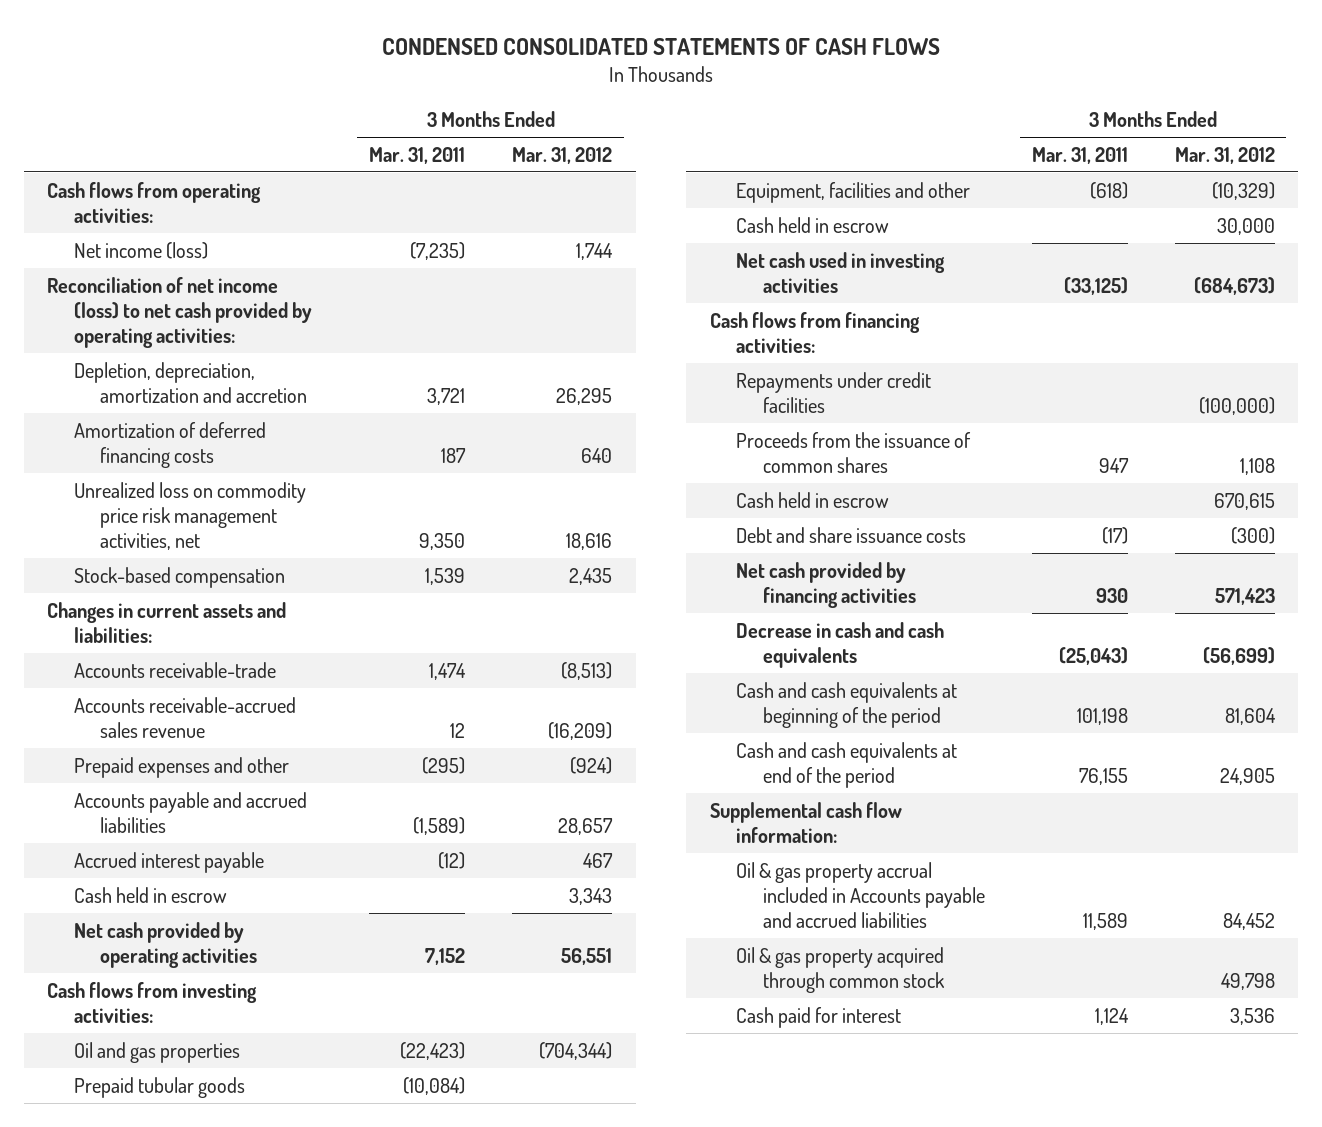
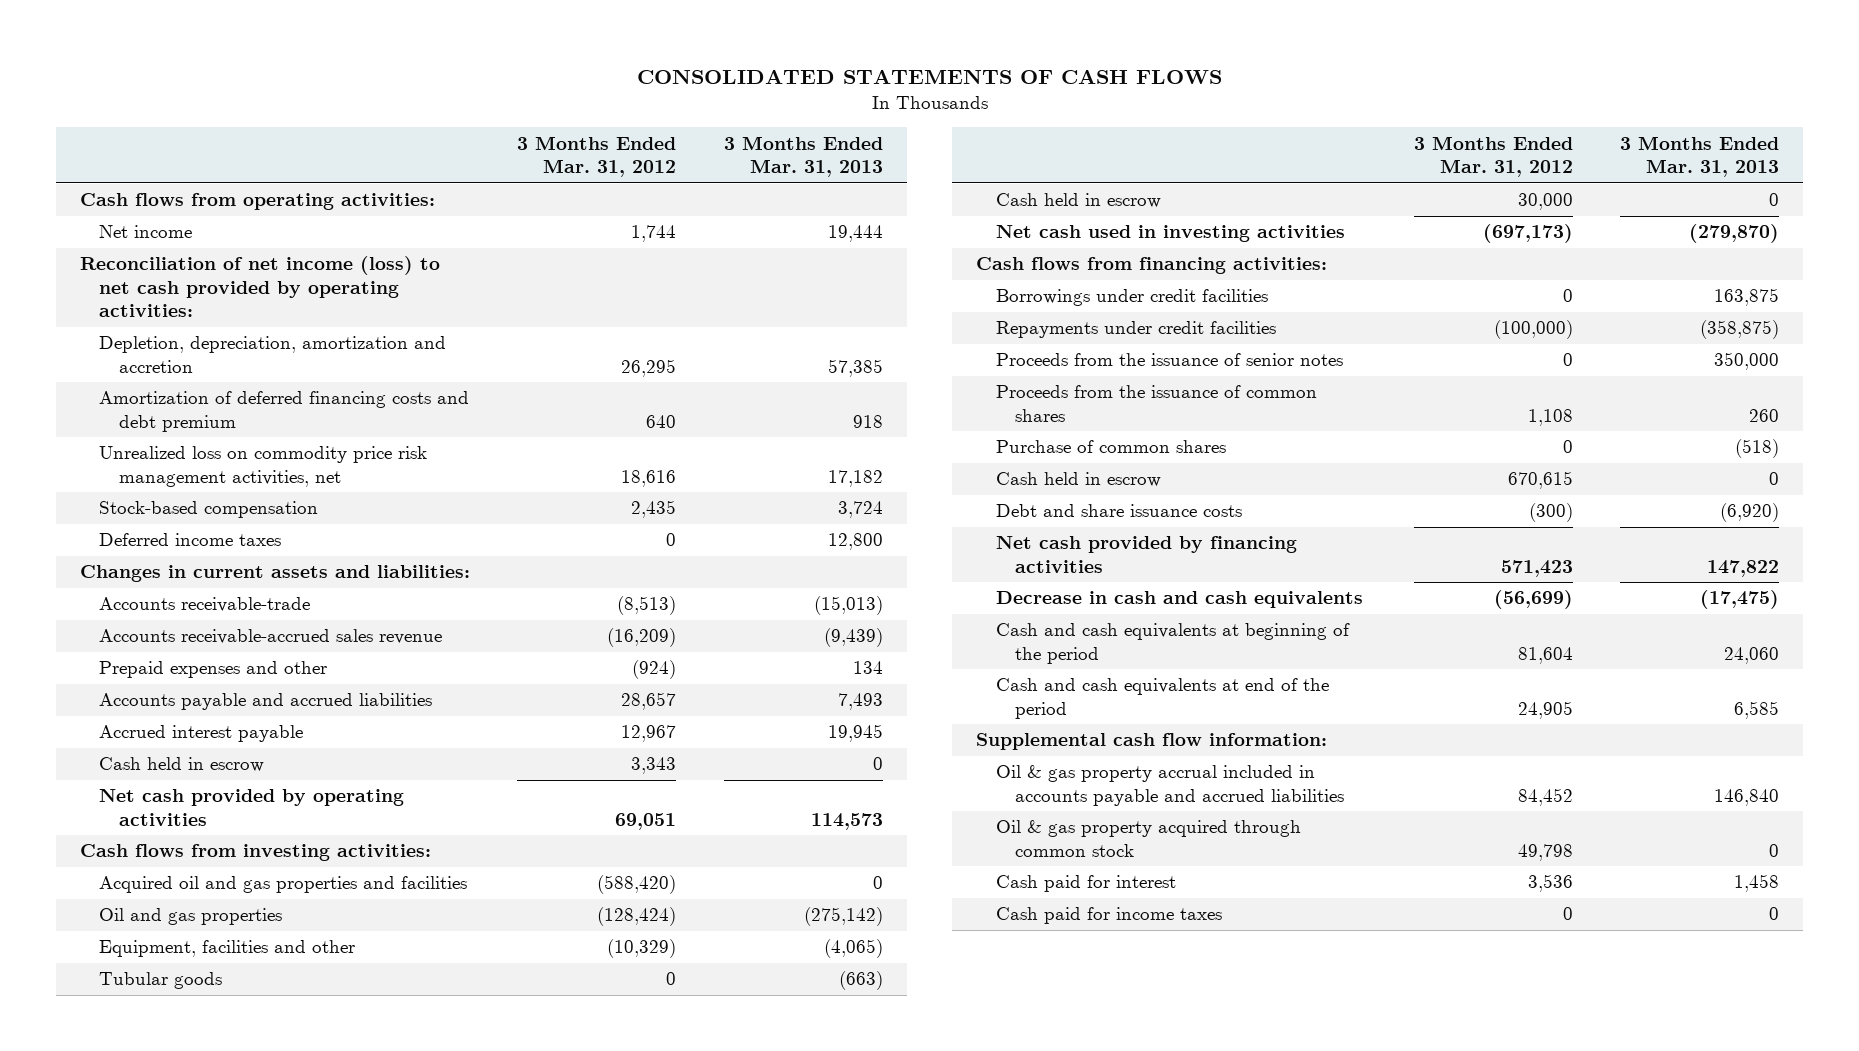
- CONDENSED CONSOLIDATED STATEMENTS OF CASH FLOWS
+ CONSOLIDATED STATEMENTS OF CASH FLOWS
- | 3 Months Ended Mar. 31, 2011 | 3 Months Ended Mar. 31, 2012
+ | 3 Months Ended Mar. 31, 2012 | 3 Months Ended Mar. 31, 2013
- Net income (loss) | (7,235) | 1,744
+ Net income | 1,744 | 19,444
- Amortization of deferred financing costs | 187 | 640
+ Amortization of deferred financing costs and debt premium | 640 | 918
+ Deferred income taxes | 0 | 12,800
- Accrued interest payable | (12) | 467
+ Accrued interest payable | 12,967 | 19,945
- Net cash provided by operating activities | 7,152 | 56,551
+ Net cash provided by operating activities | 69,051 | 114,573
- Oil and gas properties | (22,423) | (704,344)
- Prepaid tubular goods | (10,084) |
+ Acquired oil and gas properties and facilities | (588,420) | 0
+ Oil and gas properties | (128,424) | (275,142)
+ Tubular goods | 0 | (663)
- Net cash used in investing activities | (33,125) | (684,673)
+ Net cash used in investing activities | (697,173) | (279,870)
+ Borrowings under credit facilities | 0 | 163,875
+ Proceeds from the issuance of senior notes | 0 | 350,000
+ Purchase of common shares | 0 | (518)
- Oil & gas property accrual included in Accounts payable and accrued liabilities | 11,589 | 84,452
+ Oil & gas property accrual included in accounts payable and accrued liabilities | 84,452 | 146,840
+ Cash paid for income taxes | 0 | 0

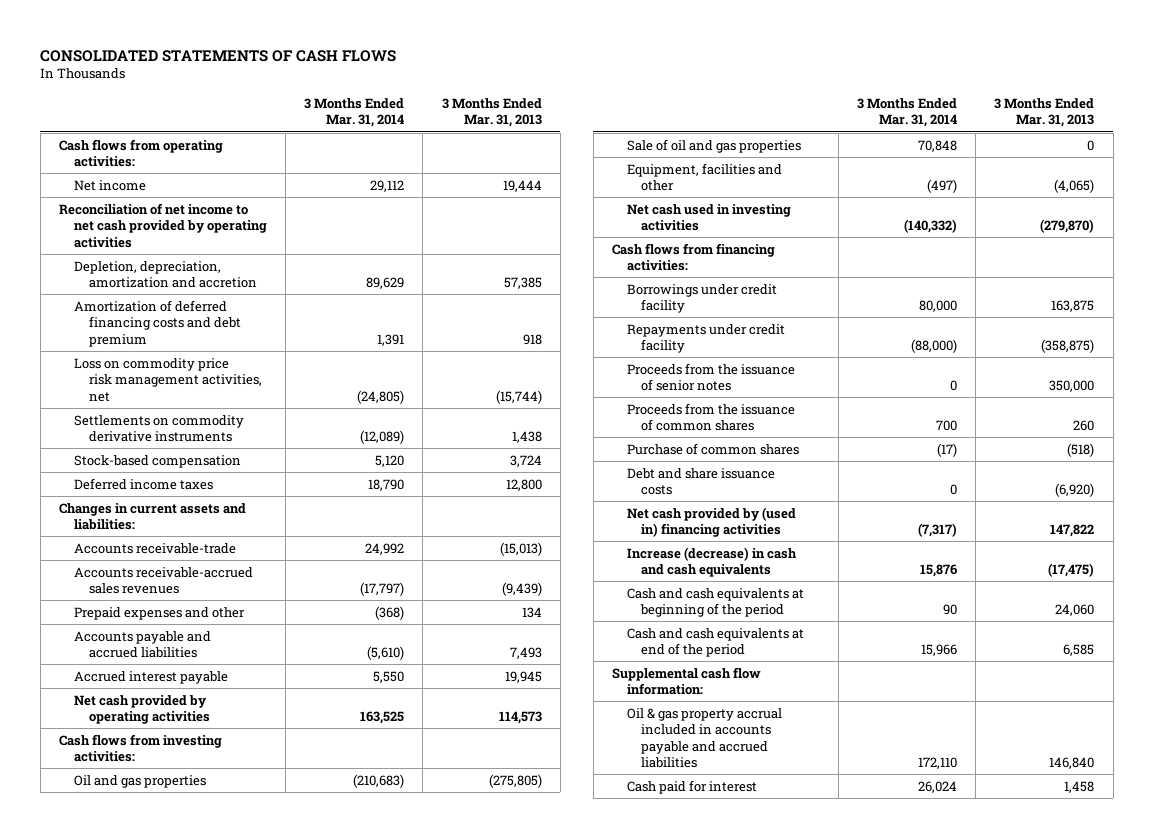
- | 3 Months Ended Mar. 31, 2012 | 3 Months Ended Mar. 31, 2013
+ | 3 Months Ended Mar. 31, 2014 | 3 Months Ended Mar. 31, 2013
- Reconciliation of net income (loss) to net cash provided by operating activities:
+ Reconciliation of net income to net cash provided by operating activities
- Unrealized loss on commodity price risk management activities, net | 18,616 | 17,182
+ Loss on commodity price risk management activities, net | (24,805) | (15,744)
+ Settlements on commodity derivative instruments | (12,089) | 1,438
- Accounts receivable-accrued sales revenue | (16,209) | (9,439)
+ Accounts receivable-accrued sales revenues | (17,797) | (9,439)
- Cash held in escrow | 3,343 | 0
- Acquired oil and gas properties and facilities | (588,420) | 0
- Oil and gas properties | (128,424) | (275,142)
+ Oil and gas properties | (210,683) | (275,805)
+ Sale of oil and gas properties | 70,848 | 0
- Tubular goods | 0 | (663)
- Cash held in escrow | 30,000 | 0
- Borrowings under credit facilities | 0 | 163,875
- Repayments under credit facilities | (100,000) | (358,875)
+ Borrowings under credit facility | 80,000 | 163,875
+ Repayments under credit facility | (88,000) | (358,875)
- Cash held in escrow | 670,615 | 0
- Net cash provided by financing activities | 571,423 | 147,822
- Decrease in cash and cash equivalents | (56,699) | (17,475)
+ Net cash provided by (used in) financing activities | (7,317) | 147,822
+ Increase (decrease) in cash and cash equivalents | 15,876 | (17,475)
- Oil & gas property acquired through common stock | 49,798 | 0
- Cash paid for income taxes | 0 | 0

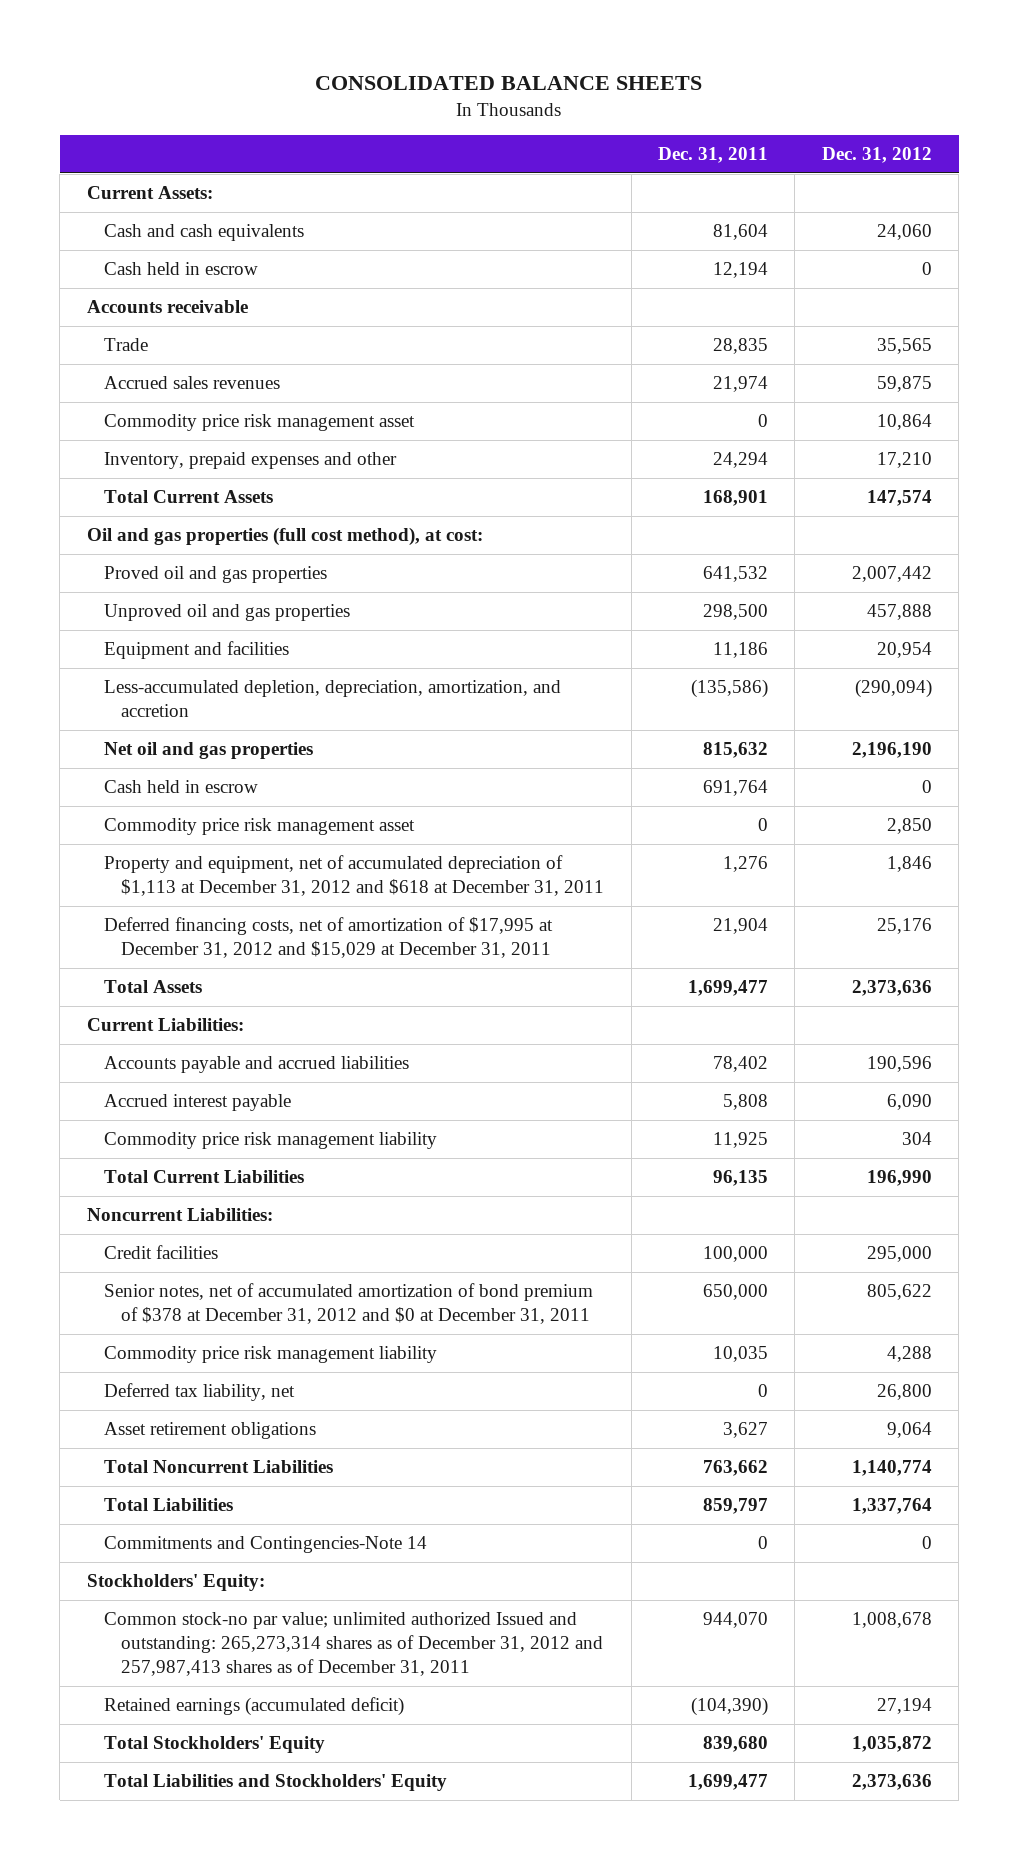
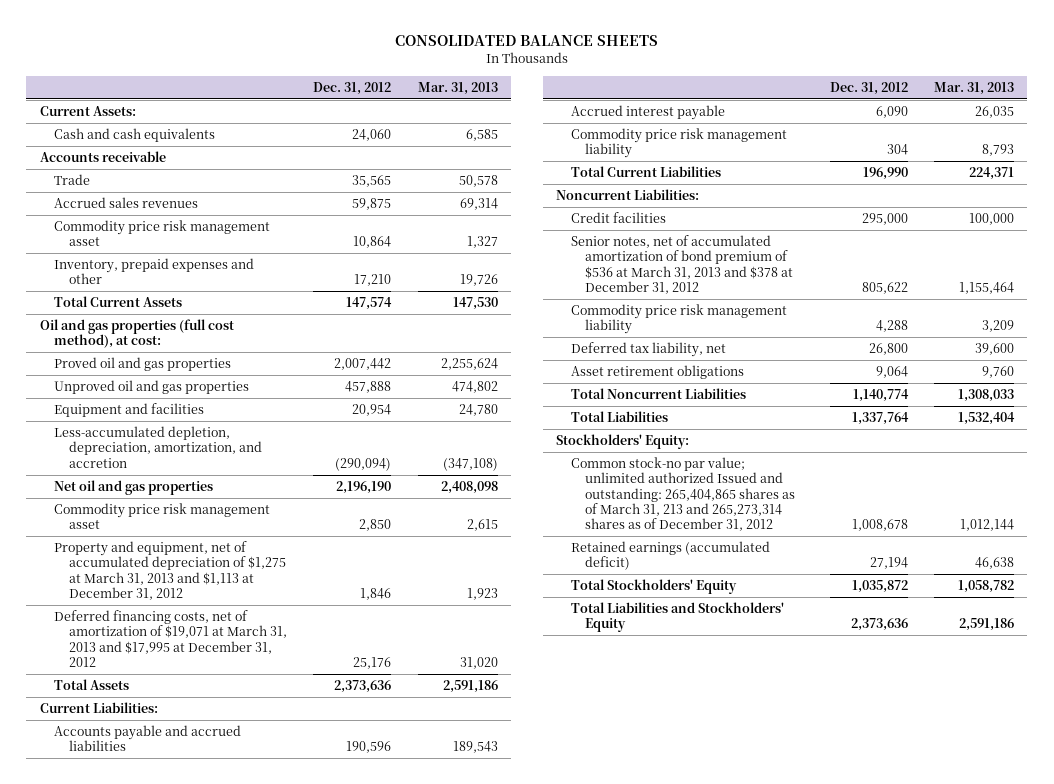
- | Dec. 31, 2011 | Dec. 31, 2012
+ | Dec. 31, 2012 | Mar. 31, 2013
- Cash held in escrow | 12,194 | 0
- Cash held in escrow | 691,764 | 0
- Property and equipment, net of accumulated depreciation of $1,113 at December 31, 2012 and $618 at December 31, 2011 | 1,276 | 1,846
- Deferred financing costs, net of amortization of $17,995 at December 31, 2012 and $15,029 at December 31, 2011 | 21,904 | 25,176
+ Property and equipment, net of accumulated depreciation of $1,275 at March 31, 2013 and $1,113 at December 31, 2012 | 1,846 | 1,923
+ Deferred financing costs, net of amortization of $19,071 at March 31, 2013 and $17,995 at December 31, 2012 | 25,176 | 31,020
- Senior notes, net of accumulated amortization of bond premium of $378 at December 31, 2012 and $0 at December 31, 2011 | 650,000 | 805,622
+ Senior notes, net of accumulated amortization of bond premium of $536 at March 31, 2013 and $378 at December 31, 2012 | 805,622 | 1,155,464
- Commitments and Contingencies-Note 14 | 0 | 0
- Common stock-no par value; unlimited authorized Issued and outstanding: 265,273,314 shares as of December 31, 2012 and 257,987,413 shares as of December 31, 2011 | 944,070 | 1,008,678
+ Common stock-no par value; unlimited authorized Issued and outstanding: 265,404,865 shares as of March 31, 213 and 265,273,314 shares as of December 31, 2012 | 1,008,678 | 1,012,144

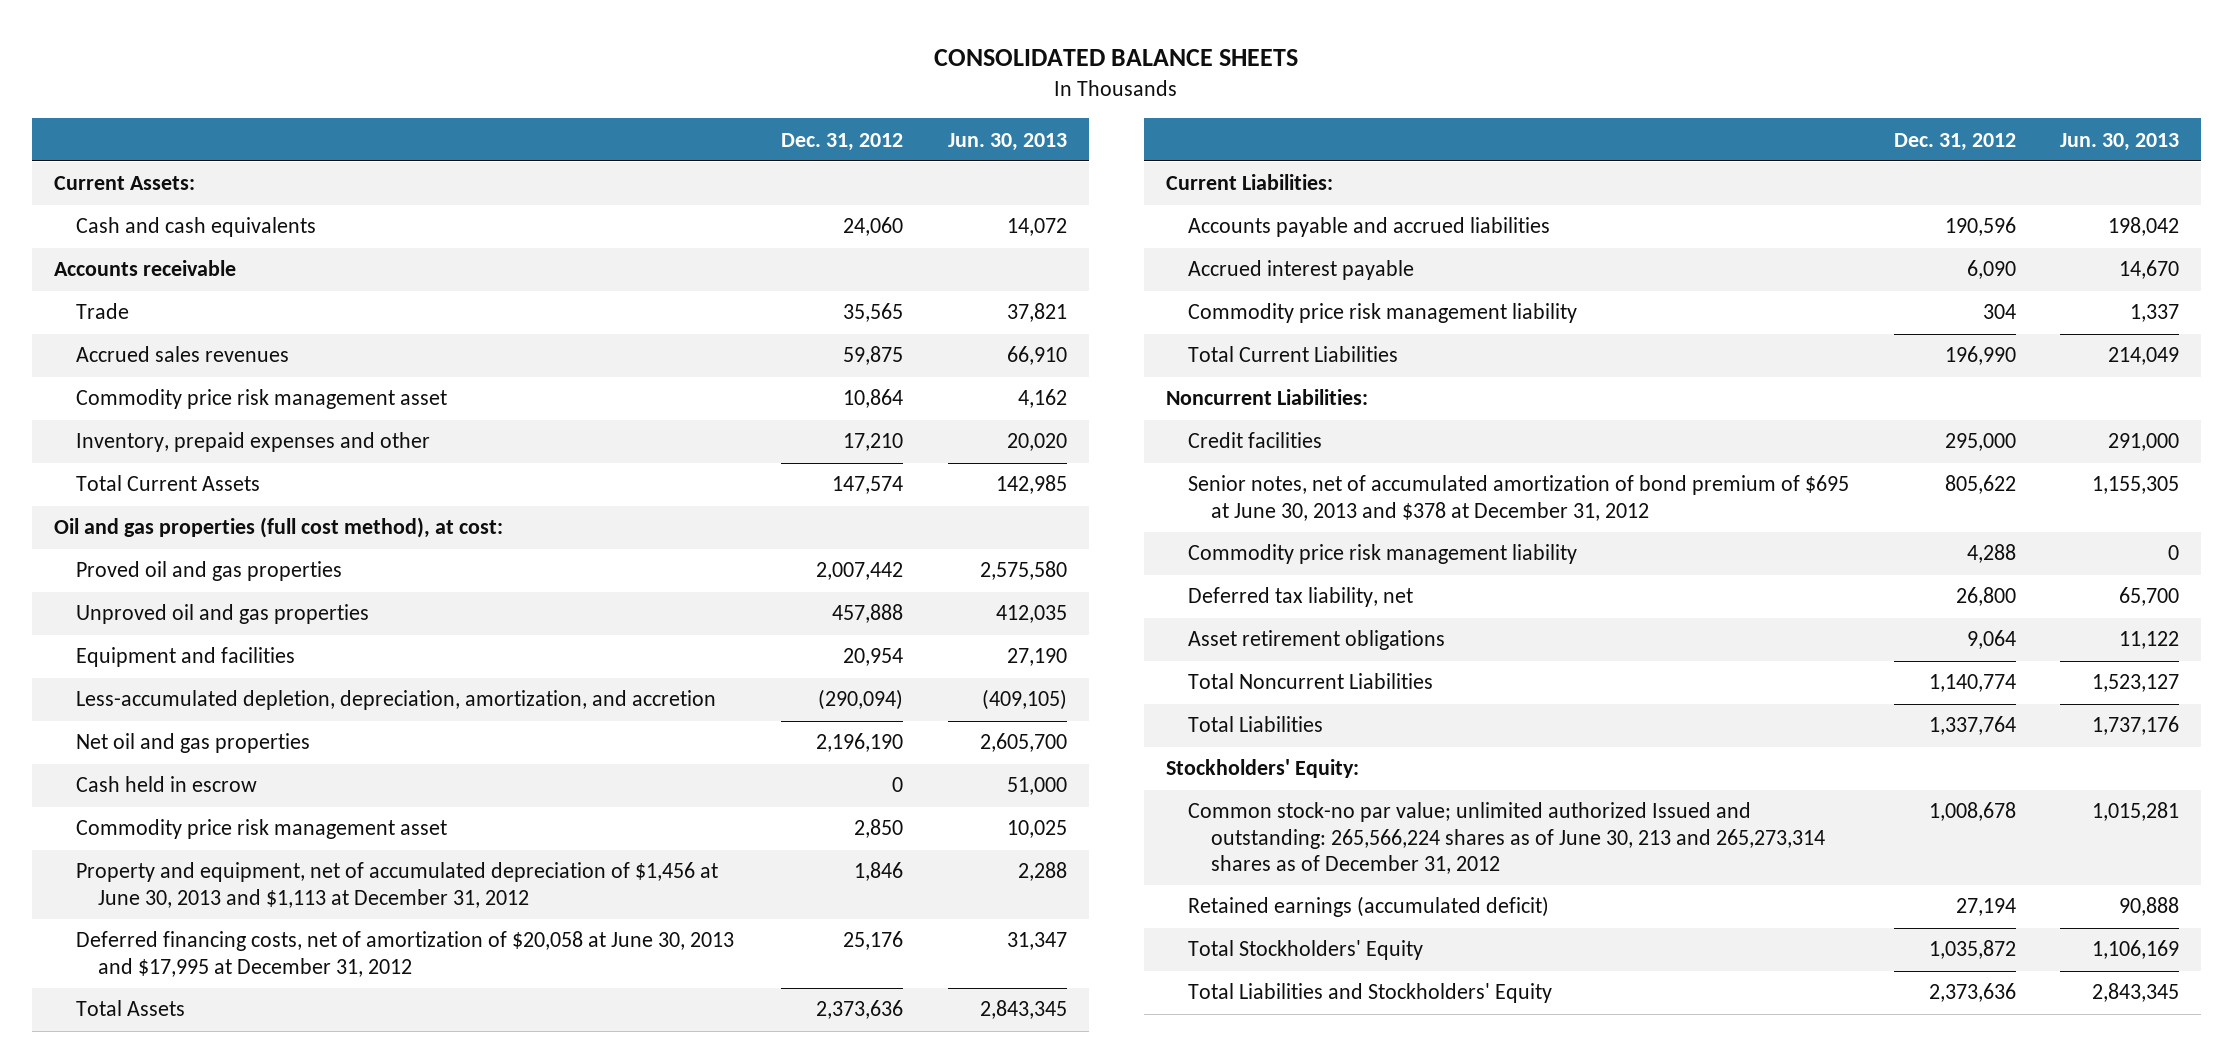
- | Dec. 31, 2012 | Mar. 31, 2013
+ | Dec. 31, 2012 | Jun. 30, 2013
+ Cash held in escrow | 0 | 51,000
- Property and equipment, net of accumulated depreciation of $1,275 at March 31, 2013 and $1,113 at December 31, 2012 | 1,846 | 1,923
- Deferred financing costs, net of amortization of $19,071 at March 31, 2013 and $17,995 at December 31, 2012 | 25,176 | 31,020
+ Property and equipment, net of accumulated depreciation of $1,456 at June 30, 2013 and $1,113 at December 31, 2012 | 1,846 | 2,288
+ Deferred financing costs, net of amortization of $20,058 at June 30, 2013 and $17,995 at December 31, 2012 | 25,176 | 31,347
- Senior notes, net of accumulated amortization of bond premium of $536 at March 31, 2013 and $378 at December 31, 2012 | 805,622 | 1,155,464
+ Senior notes, net of accumulated amortization of bond premium of $695 at June 30, 2013 and $378 at December 31, 2012 | 805,622 | 1,155,305
- Common stock-no par value; unlimited authorized Issued and outstanding: 265,404,865 shares as of March 31, 213 and 265,273,314 shares as of December 31, 2012 | 1,008,678 | 1,012,144
+ Common stock-no par value; unlimited authorized Issued and outstanding: 265,566,224 shares as of June 30, 213 and 265,273,314 shares as of December 31, 2012 | 1,008,678 | 1,015,281

